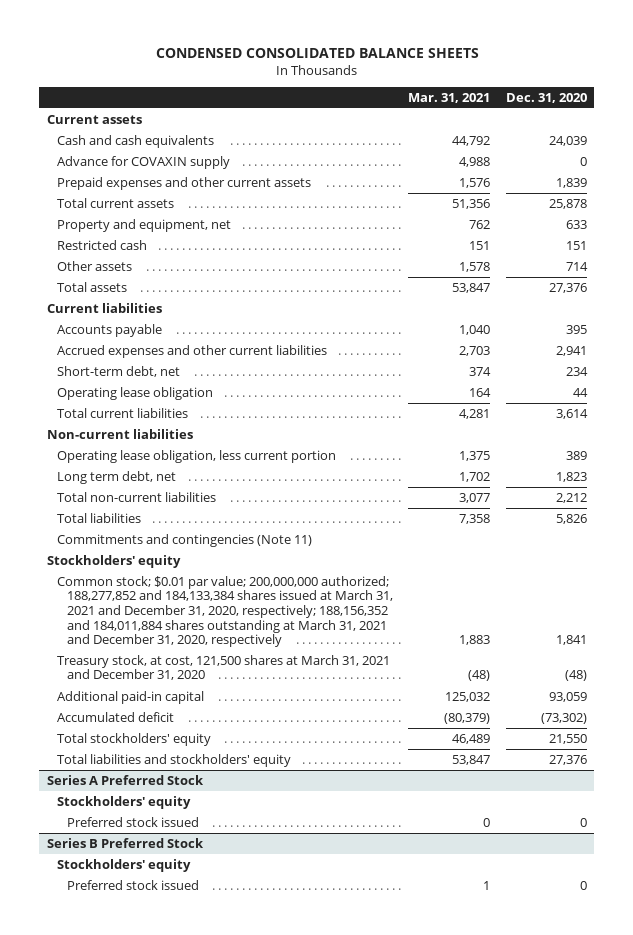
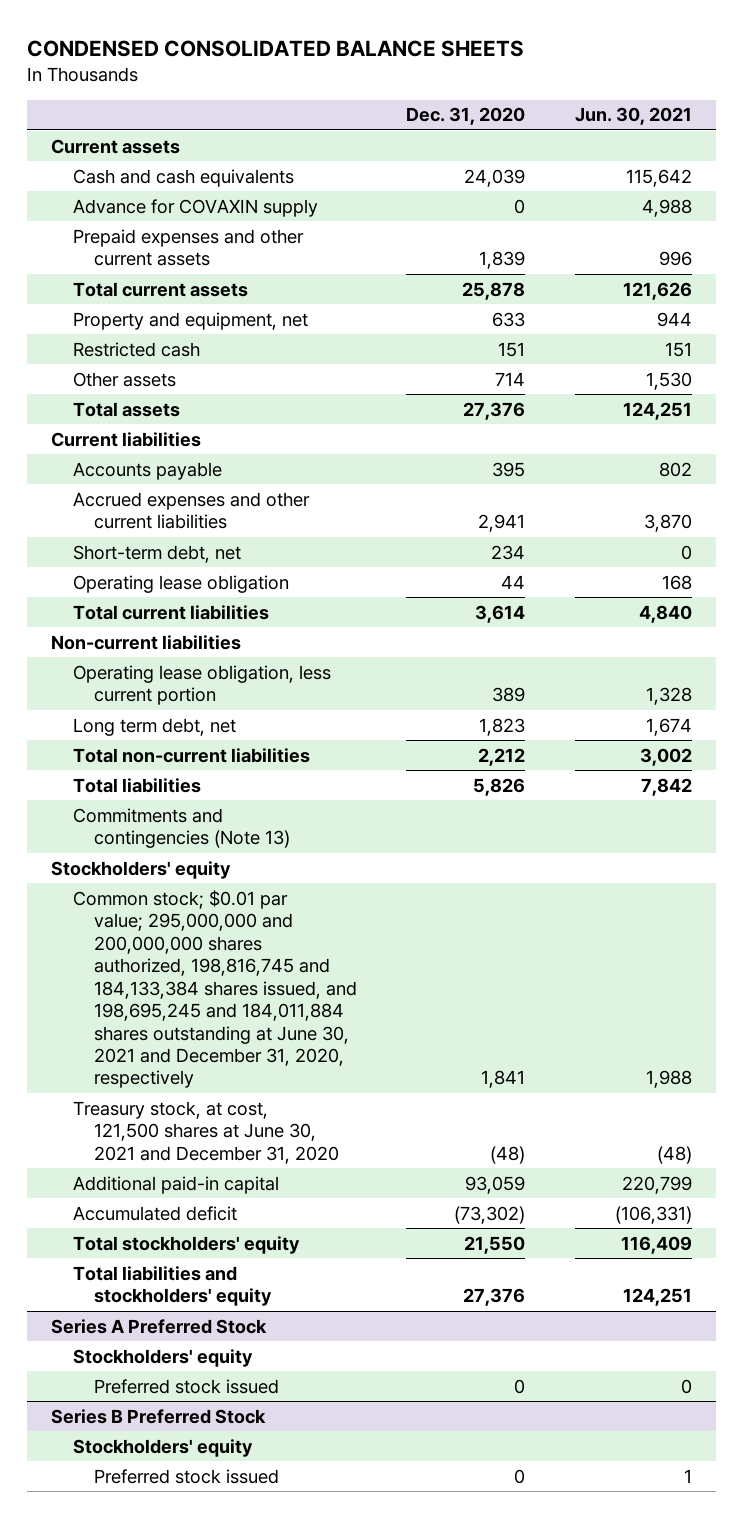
- | Mar. 31, 2021 | Dec. 31, 2020
+ | Dec. 31, 2020 | Jun. 30, 2021
- Commitments and contingencies (Note 11)
+ Commitments and contingencies (Note 13)
- Common stock; $0.01 par value; 200,000,000 authorized; 188,277,852 and 184,133,384 shares issued at March 31, 2021 and December 31, 2020, respectively; 188,156,352 and 184,011,884 shares outstanding at March 31, 2021 and December 31, 2020, respectively | 1,883 | 1,841
- Treasury stock, at cost, 121,500 shares at March 31, 2021 and December 31, 2020 | (48) | (48)
+ Common stock; $0.01 par value; 295,000,000 and 200,000,000 shares authorized, 198,816,745 and 184,133,384 shares issued, and 198,695,245 and 184,011,884 shares outstanding at June 30, 2021 and December 31, 2020, respectively | 1,841 | 1,988
+ Treasury stock, at cost, 121,500 shares at June 30, 2021 and December 31, 2020 | (48) | (48)

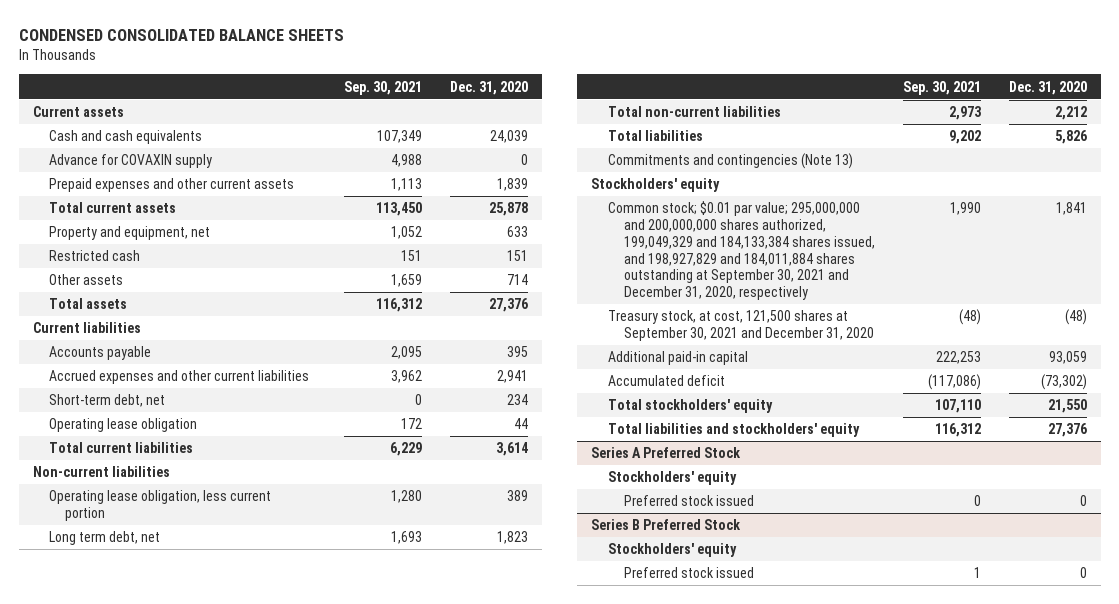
- | Dec. 31, 2020 | Jun. 30, 2021
+ | Sep. 30, 2021 | Dec. 31, 2020
- Common stock; $0.01 par value; 295,000,000 and 200,000,000 shares authorized, 198,816,745 and 184,133,384 shares issued, and 198,695,245 and 184,011,884 shares outstanding at June 30, 2021 and December 31, 2020, respectively | 1,841 | 1,988
- Treasury stock, at cost, 121,500 shares at June 30, 2021 and December 31, 2020 | (48) | (48)
+ Common stock; $0.01 par value; 295,000,000 and 200,000,000 shares authorized, 199,049,329 and 184,133,384 shares issued, and 198,927,829 and 184,011,884 shares outstanding at September 30, 2021 and December 31, 2020, respectively | 1,990 | 1,841
+ Treasury stock, at cost, 121,500 shares at September 30, 2021 and December 31, 2020 | (48) | (48)

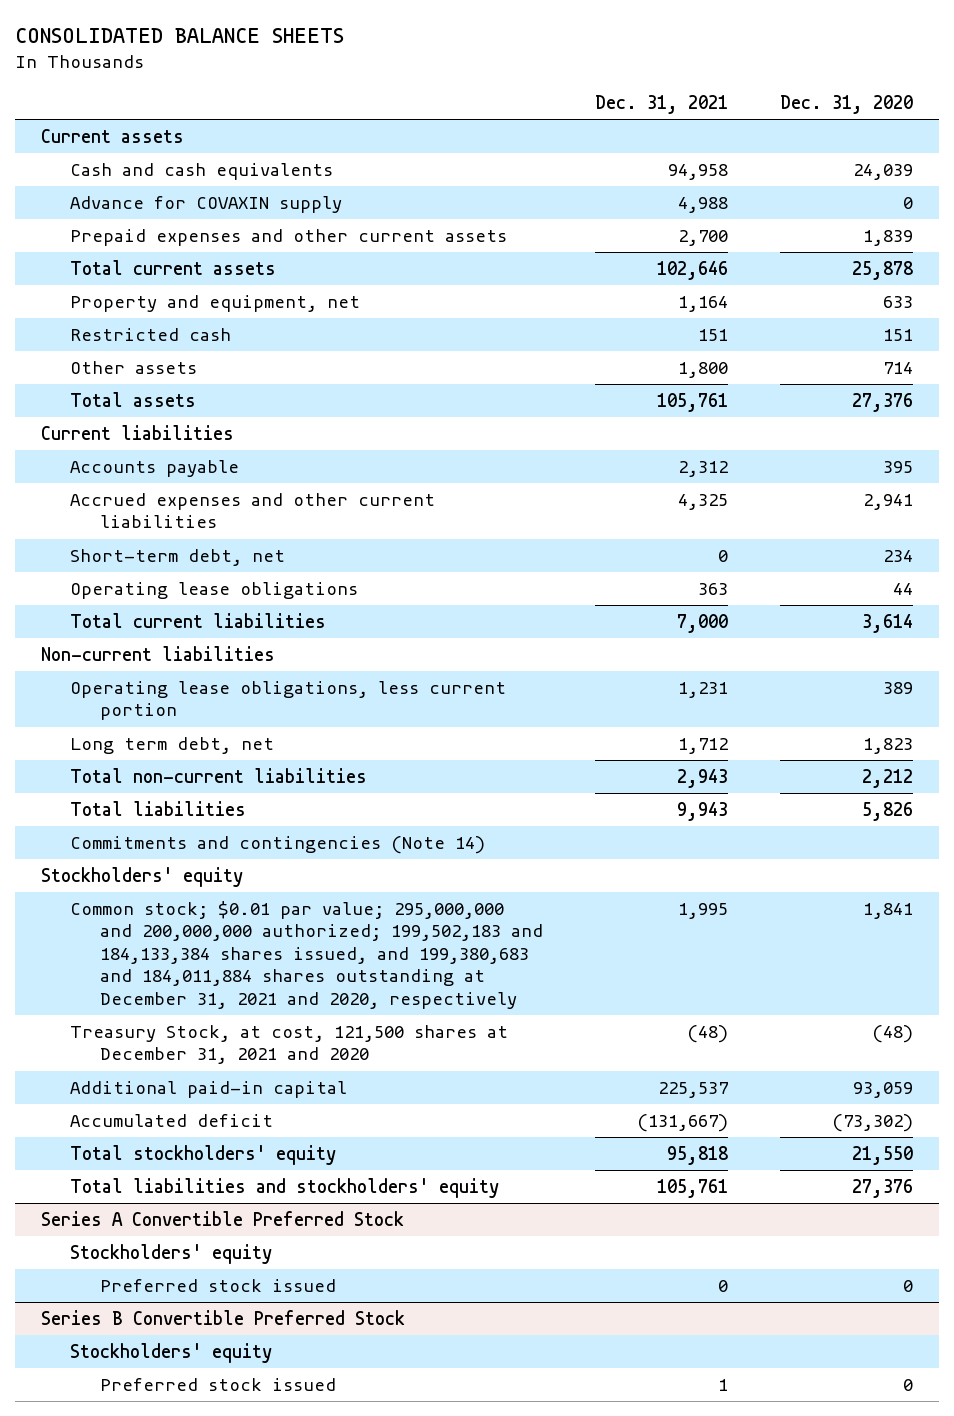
- CONDENSED CONSOLIDATED BALANCE SHEETS
+ CONSOLIDATED BALANCE SHEETS
- | Sep. 30, 2021 | Dec. 31, 2020
+ | Dec. 31, 2021 | Dec. 31, 2020
- Operating lease obligation | 172 | 44
+ Operating lease obligations | 363 | 44
- Operating lease obligation, less current portion | 1,280 | 389
+ Operating lease obligations, less current portion | 1,231 | 389
- Commitments and contingencies (Note 13)
+ Commitments and contingencies (Note 14)
- Common stock; $0.01 par value; 295,000,000 and 200,000,000 shares authorized, 199,049,329 and 184,133,384 shares issued, and 198,927,829 and 184,011,884 shares outstanding at September 30, 2021 and December 31, 2020, respectively | 1,990 | 1,841
- Treasury stock, at cost, 121,500 shares at September 30, 2021 and December 31, 2020 | (48) | (48)
+ Common stock; $0.01 par value; 295,000,000 and 200,000,000 authorized; 199,502,183 and 184,133,384 shares issued, and 199,380,683 and 184,011,884 shares outstanding at December 31, 2021 and 2020, respectively | 1,995 | 1,841
+ Treasury Stock, at cost, 121,500 shares at December 31, 2021 and 2020 | (48) | (48)
- Series A Preferred Stock
+ Series A Convertible Preferred Stock
- Series B Preferred Stock
+ Series B Convertible Preferred Stock

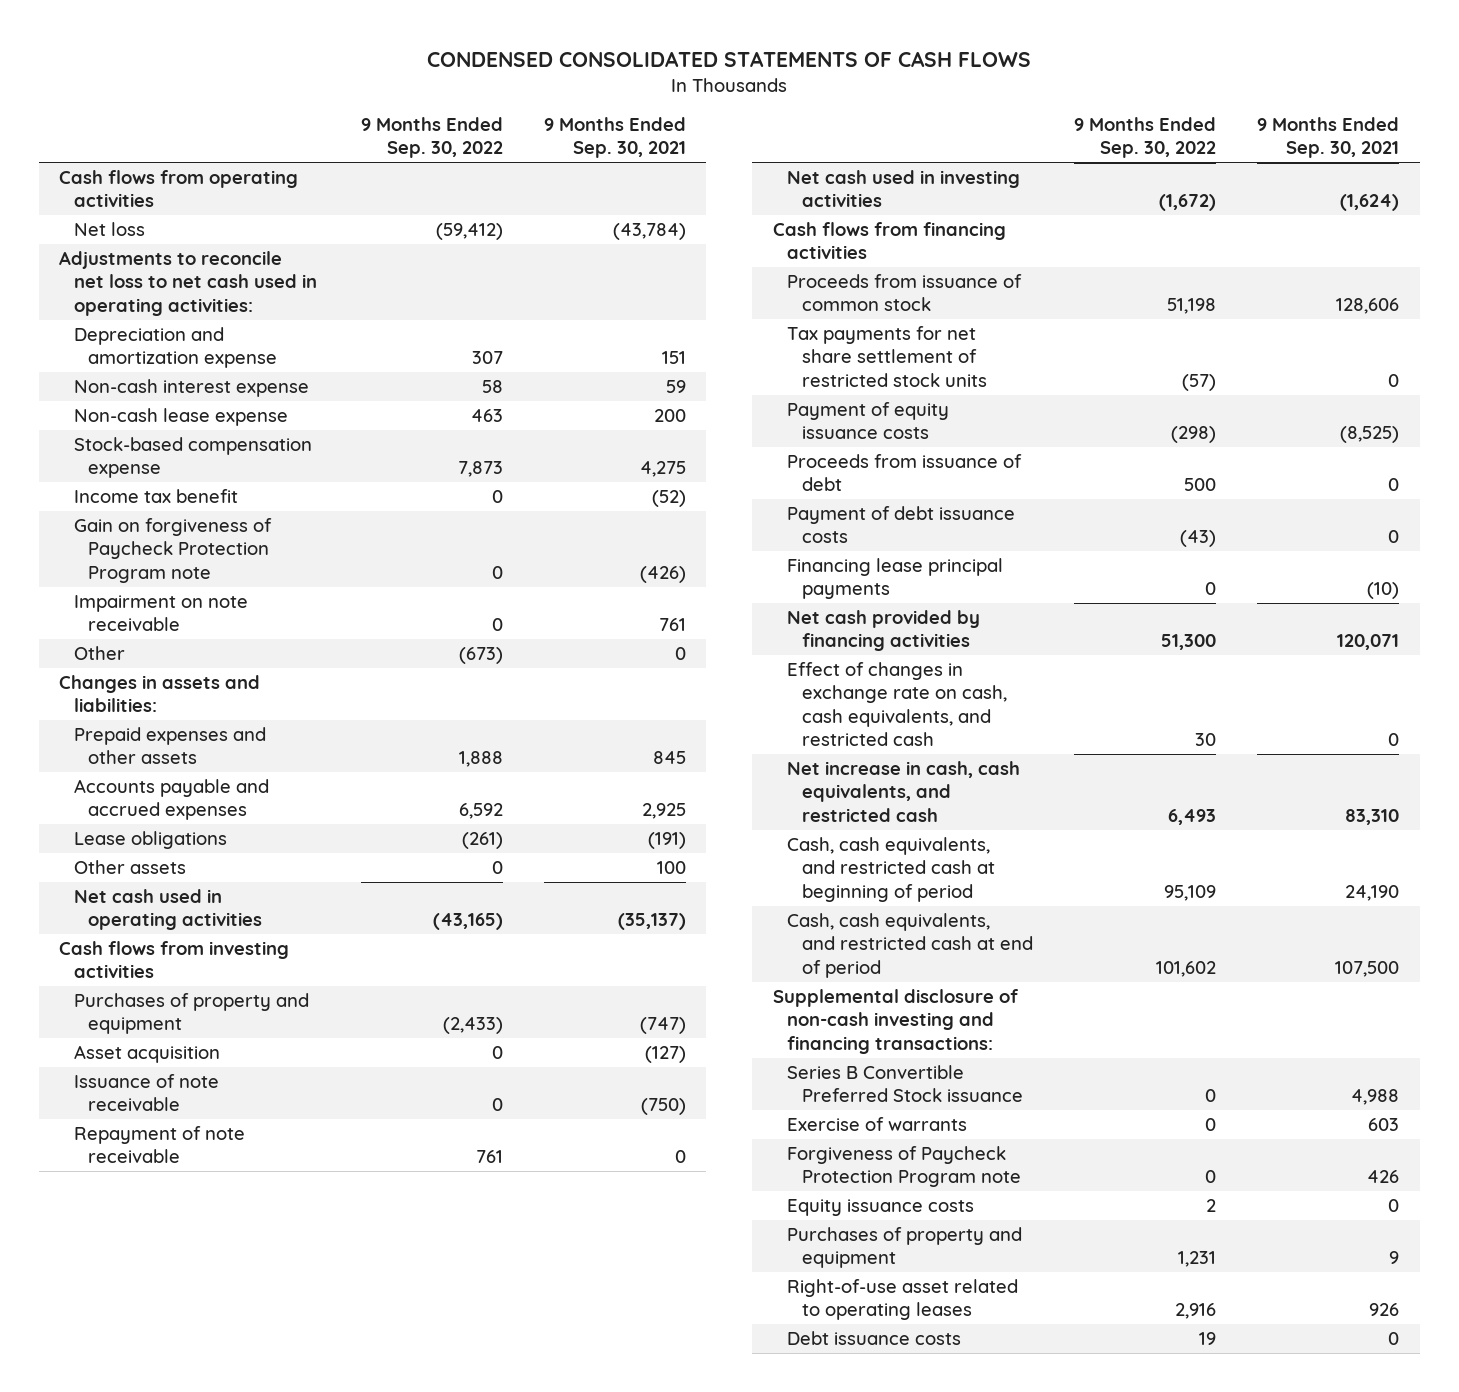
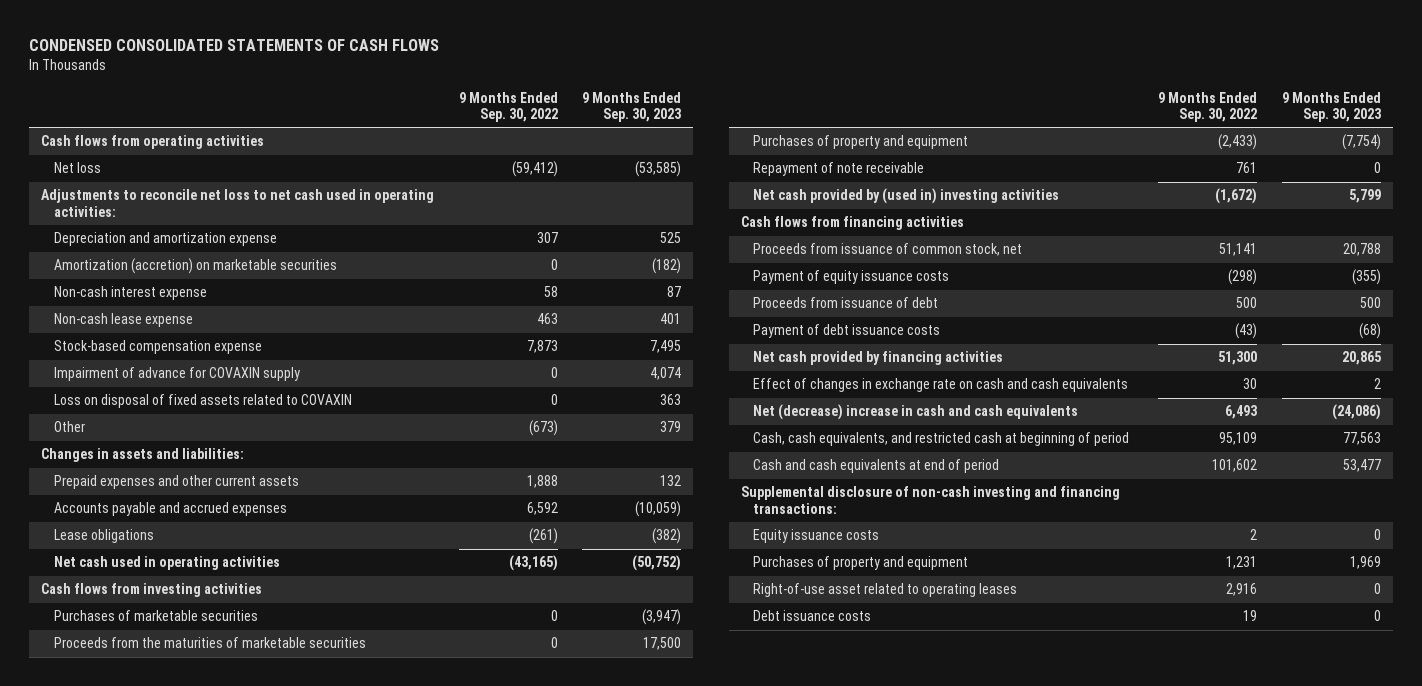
- | 9 Months Ended Sep. 30, 2022 | 9 Months Ended Sep. 30, 2021
+ | 9 Months Ended Sep. 30, 2022 | 9 Months Ended Sep. 30, 2023
+ Amortization (accretion) on marketable securities | 0 | (182)
- Income tax benefit | 0 | (52)
- Gain on forgiveness of Paycheck Protection Program note | 0 | (426)
- Impairment on note receivable | 0 | 761
+ Impairment of advance for COVAXIN supply | 0 | 4,074
+ Loss on disposal of fixed assets related to COVAXIN | 0 | 363
- Prepaid expenses and other assets | 1,888 | 845
+ Prepaid expenses and other current assets | 1,888 | 132
- Other assets | 0 | 100
+ Purchases of marketable securities | 0 | (3,947)
+ Proceeds from the maturities of marketable securities | 0 | 17,500
- Asset acquisition | 0 | (127)
- Issuance of note receivable | 0 | (750)
- Net cash used in investing activities | (1,672) | (1,624)
+ Net cash provided by (used in) investing activities | (1,672) | 5,799
- Proceeds from issuance of common stock | 51,198 | 128,606
- Tax payments for net share settlement of restricted stock units | (57) | 0
+ Proceeds from issuance of common stock, net | 51,141 | 20,788
- Financing lease principal payments | 0 | (10)
- Effect of changes in exchange rate on cash, cash equivalents, and restricted cash | 30 | 0
- Net increase in cash, cash equivalents, and restricted cash | 6,493 | 83,310
+ Effect of changes in exchange rate on cash and cash equivalents | 30 | 2
+ Net (decrease) increase in cash and cash equivalents | 6,493 | (24,086)
- Cash, cash equivalents, and restricted cash at end of period | 101,602 | 107,500
+ Cash and cash equivalents at end of period | 101,602 | 53,477
- Series B Convertible Preferred Stock issuance | 0 | 4,988
- Exercise of warrants | 0 | 603
- Forgiveness of Paycheck Protection Program note | 0 | 426

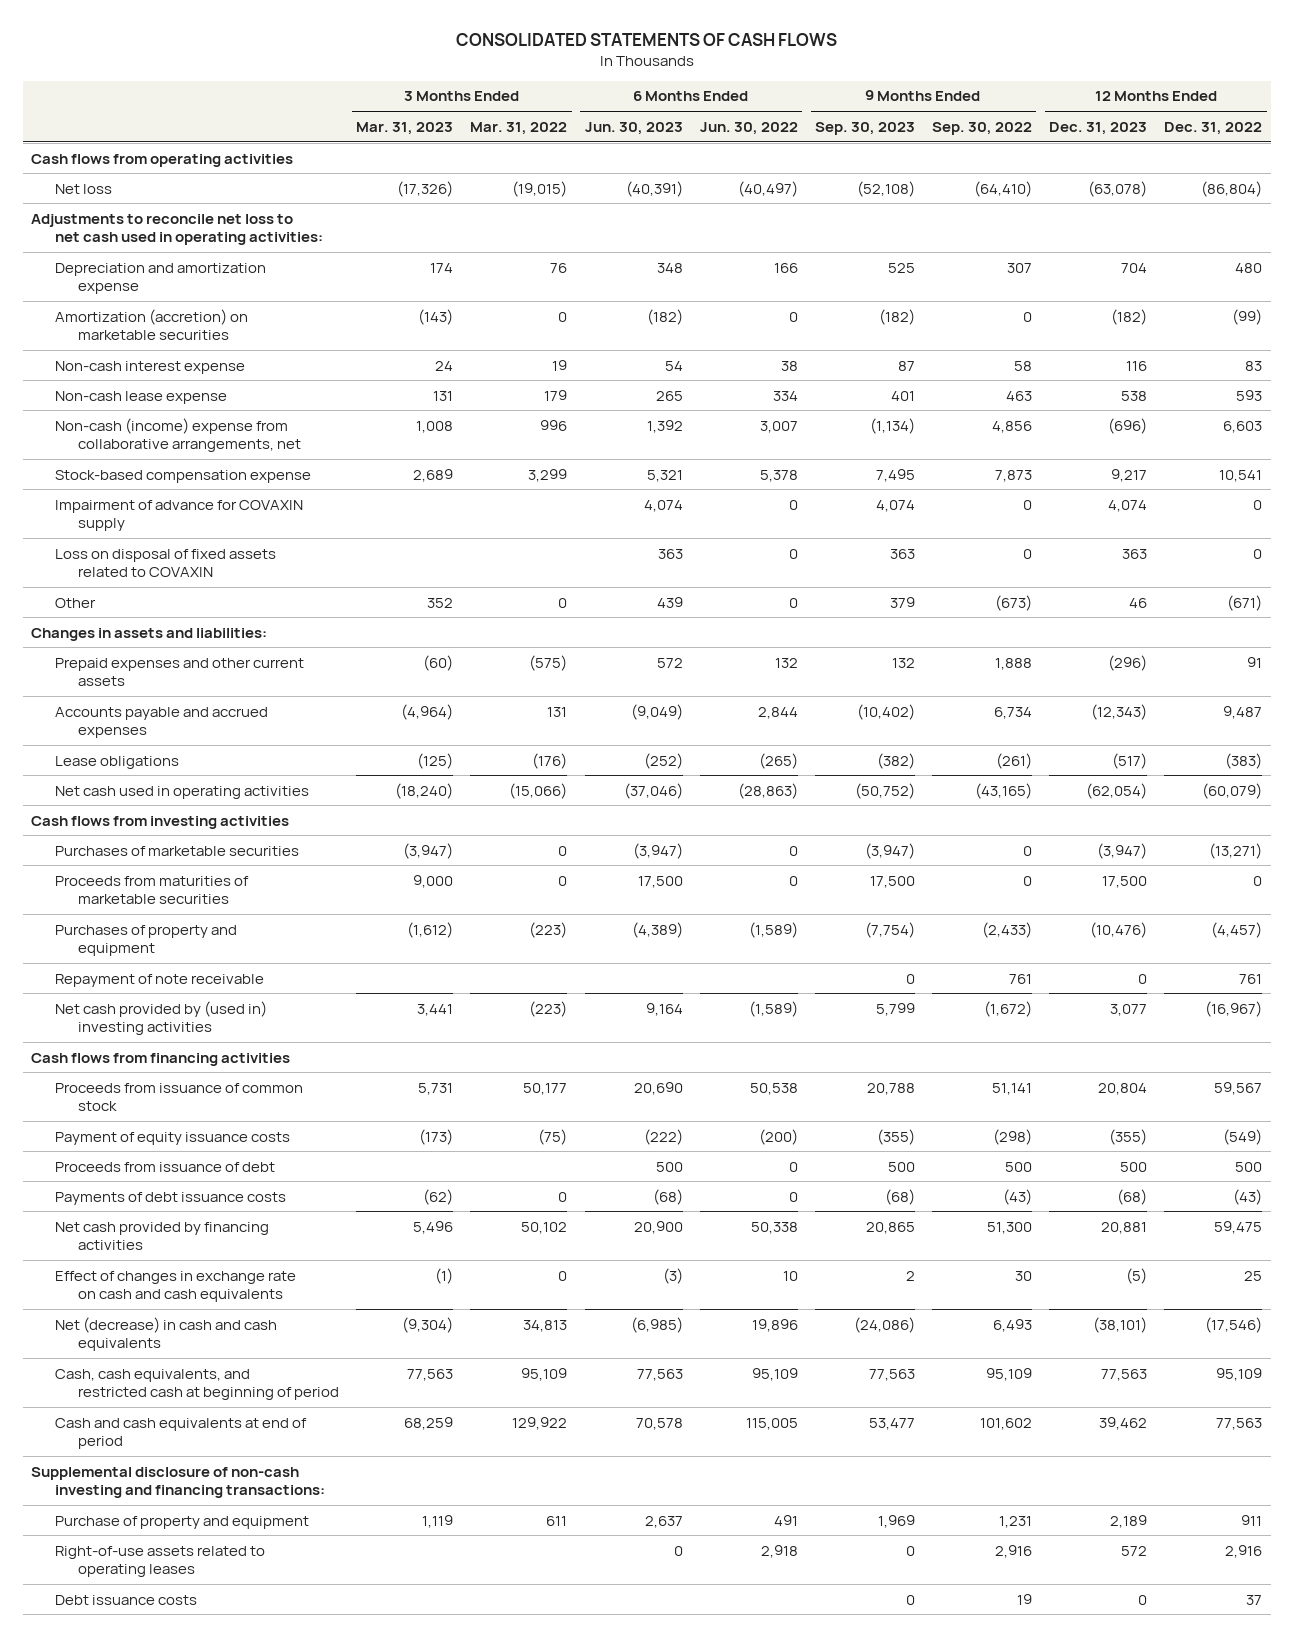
- CONDENSED CONSOLIDATED STATEMENTS OF CASH FLOWS
+ CONSOLIDATED STATEMENTS OF CASH FLOWS
- | 9 Months Ended Sep. 30, 2022 | 9 Months Ended Sep. 30, 2023
+ | 3 Months Ended Mar. 31, 2023 | 3 Months Ended Mar. 31, 2022 | 6 Months Ended Jun. 30, 2023 | 6 Months Ended Jun. 30, 2022 | 9 Months Ended Sep. 30, 2023 | 9 Months Ended Sep. 30, 2022 | 12 Months Ended Dec. 31, 2023 | 12 Months Ended Dec. 31, 2022
- Net loss | (59,412) | (53,585)
+ Net loss | (17,326) | (19,015) | (40,391) | (40,497) | (52,108) | (64,410) | (63,078) | (86,804)
+ Non-cash (income) expense from collaborative arrangements, net | 1,008 | 996 | 1,392 | 3,007 | (1,134) | 4,856 | (696) | 6,603
- Accounts payable and accrued expenses | 6,592 | (10,059)
+ Accounts payable and accrued expenses | (4,964) | 131 | (9,049) | 2,844 | (10,402) | 6,734 | (12,343) | 9,487
- Proceeds from the maturities of marketable securities | 0 | 17,500
+ Proceeds from maturities of marketable securities | 9,000 | 0 | 17,500 | 0 | 17,500 | 0 | 17,500 | 0
- Proceeds from issuance of common stock, net | 51,141 | 20,788
+ Proceeds from issuance of common stock | 5,731 | 50,177 | 20,690 | 50,538 | 20,788 | 51,141 | 20,804 | 59,567
- Payment of debt issuance costs | (43) | (68)
+ Payments of debt issuance costs | (62) | 0 | (68) | 0 | (68) | (43) | (68) | (43)
- Net (decrease) increase in cash and cash equivalents | 6,493 | (24,086)
+ Net (decrease) in cash and cash equivalents | (9,304) | 34,813 | (6,985) | 19,896 | (24,086) | 6,493 | (38,101) | (17,546)
- Equity issuance costs | 2 | 0
- Purchases of property and equipment | 1,231 | 1,969
- Right-of-use asset related to operating leases | 2,916 | 0
+ Purchase of property and equipment | 1,119 | 611 | 2,637 | 491 | 1,969 | 1,231 | 2,189 | 911
+ Right-of-use assets related to operating leases | | | 0 | 2,918 | 0 | 2,916 | 572 | 2,916

